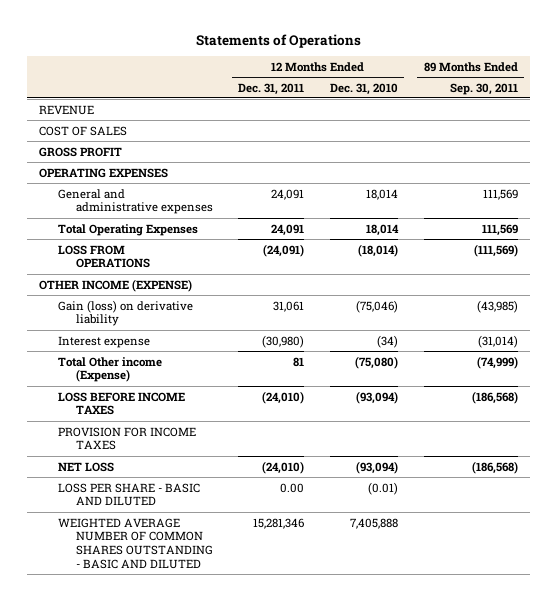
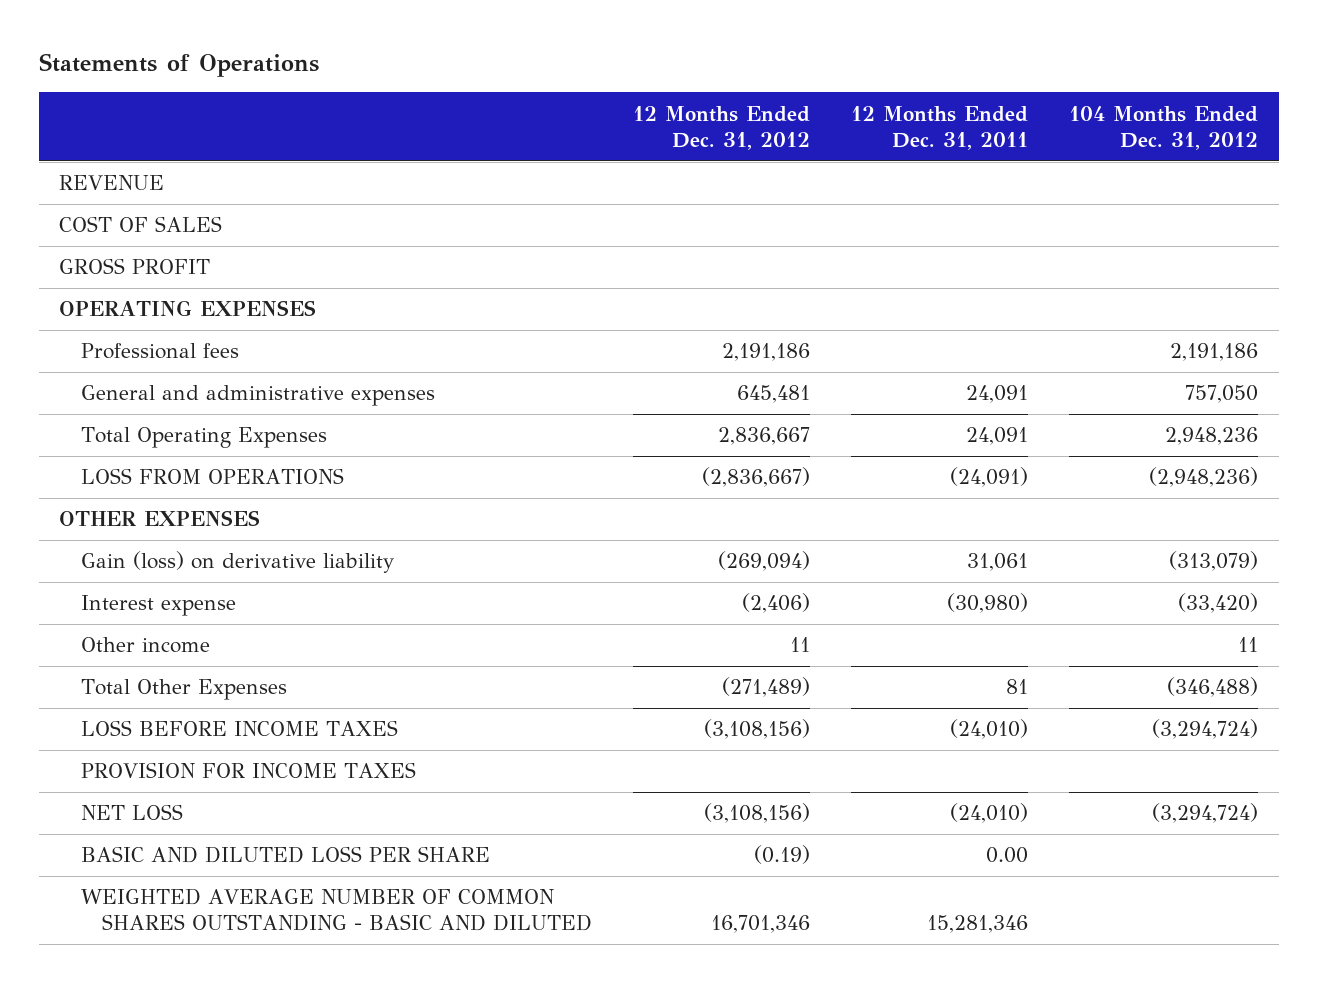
- | 12 Months Ended Dec. 31, 2011 | 12 Months Ended Dec. 31, 2010 | 89 Months Ended Sep. 30, 2011
+ | 12 Months Ended Dec. 31, 2012 | 12 Months Ended Dec. 31, 2011 | 104 Months Ended Dec. 31, 2012
+ Professional fees | 2,191,186 | | 2,191,186
- OTHER INCOME (EXPENSE)
+ OTHER EXPENSES
- Total Other income (Expense) | 81 | (75,080) | (74,999)
+ Other income | 11 | | 11
+ Total Other Expenses | (271,489) | 81 | (346,488)
- LOSS PER SHARE - BASIC AND DILUTED | 0.00 | (0.01) |
+ BASIC AND DILUTED LOSS PER SHARE | (0.19) | 0.00 |

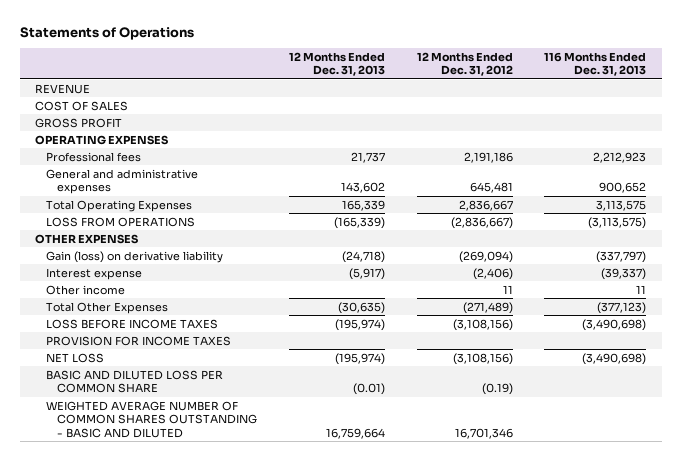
- | 12 Months Ended Dec. 31, 2012 | 12 Months Ended Dec. 31, 2011 | 104 Months Ended Dec. 31, 2012
+ | 12 Months Ended Dec. 31, 2013 | 12 Months Ended Dec. 31, 2012 | 116 Months Ended Dec. 31, 2013
- BASIC AND DILUTED LOSS PER SHARE | (0.19) | 0.00 |
+ BASIC AND DILUTED LOSS PER COMMON SHARE | (0.01) | (0.19) |

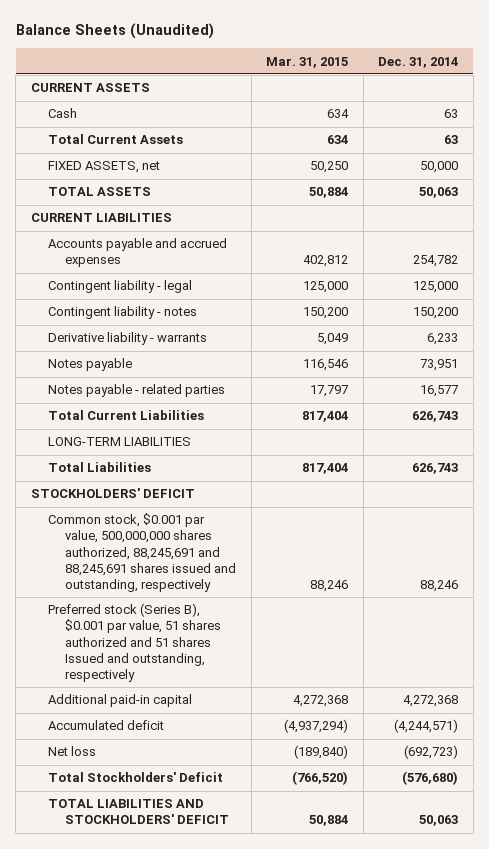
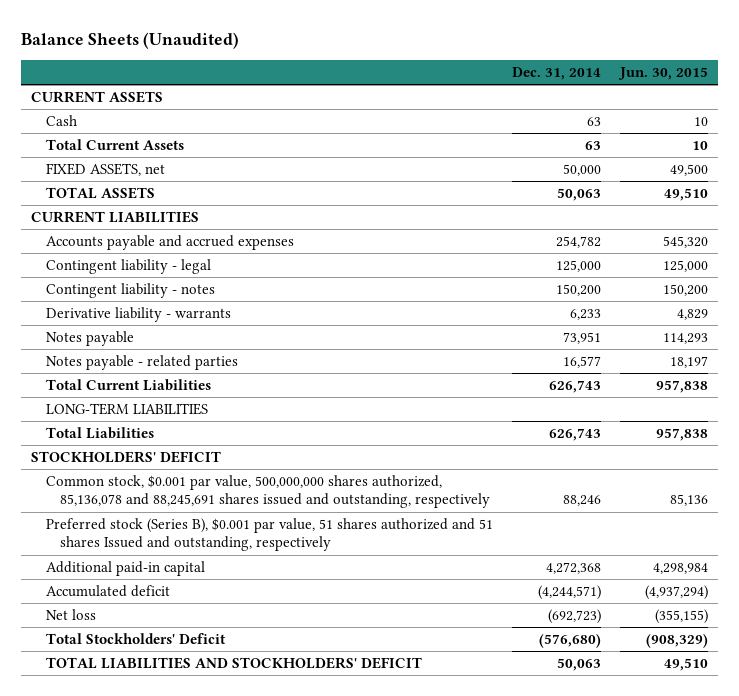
- | Mar. 31, 2015 | Dec. 31, 2014
+ | Dec. 31, 2014 | Jun. 30, 2015
- Common stock, $0.001 par value, 500,000,000 shares authorized, 88,245,691 and 88,245,691 shares issued and outstanding, respectively | 88,246 | 88,246
+ Common stock, $0.001 par value, 500,000,000 shares authorized, 85,136,078 and 88,245,691 shares issued and outstanding, respectively | 88,246 | 85,136

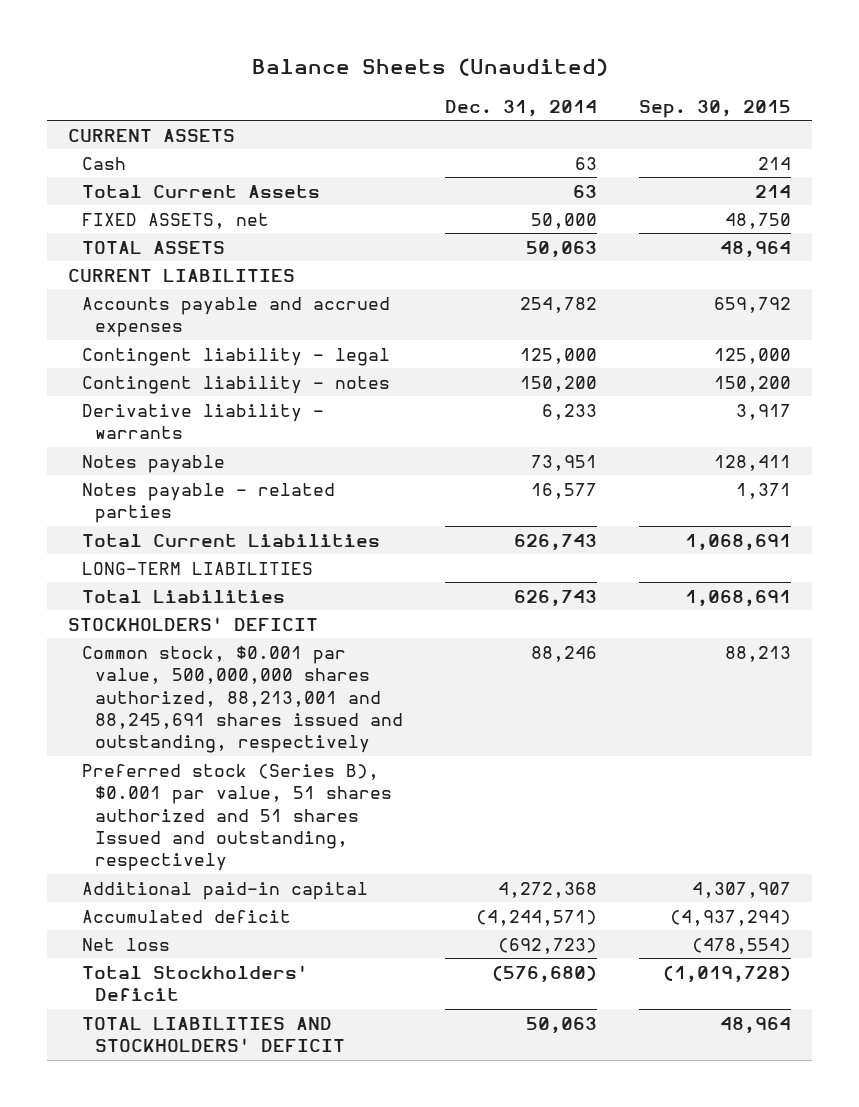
- | Dec. 31, 2014 | Jun. 30, 2015
+ | Dec. 31, 2014 | Sep. 30, 2015
- Common stock, $0.001 par value, 500,000,000 shares authorized, 85,136,078 and 88,245,691 shares issued and outstanding, respectively | 88,246 | 85,136
+ Common stock, $0.001 par value, 500,000,000 shares authorized, 88,213,001 and 88,245,691 shares issued and outstanding, respectively | 88,246 | 88,213

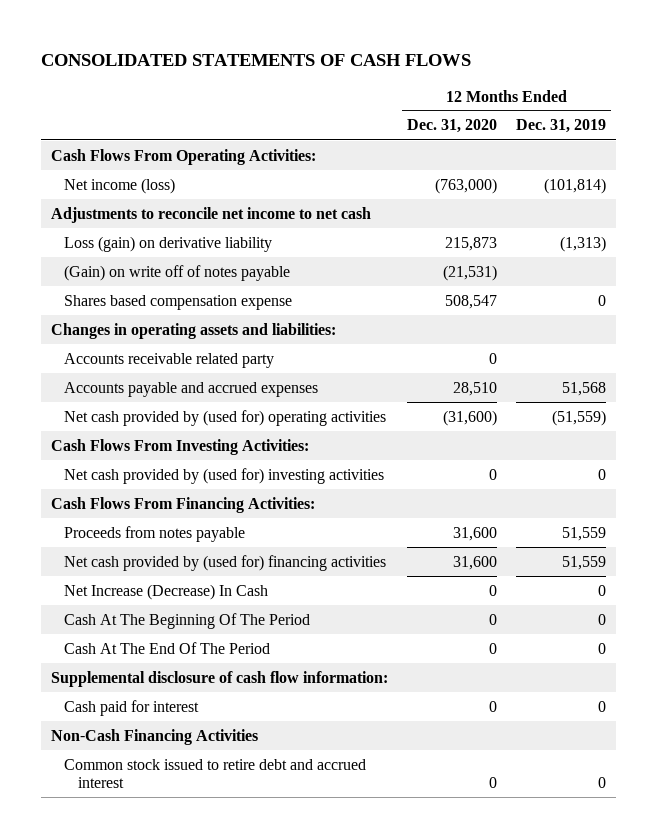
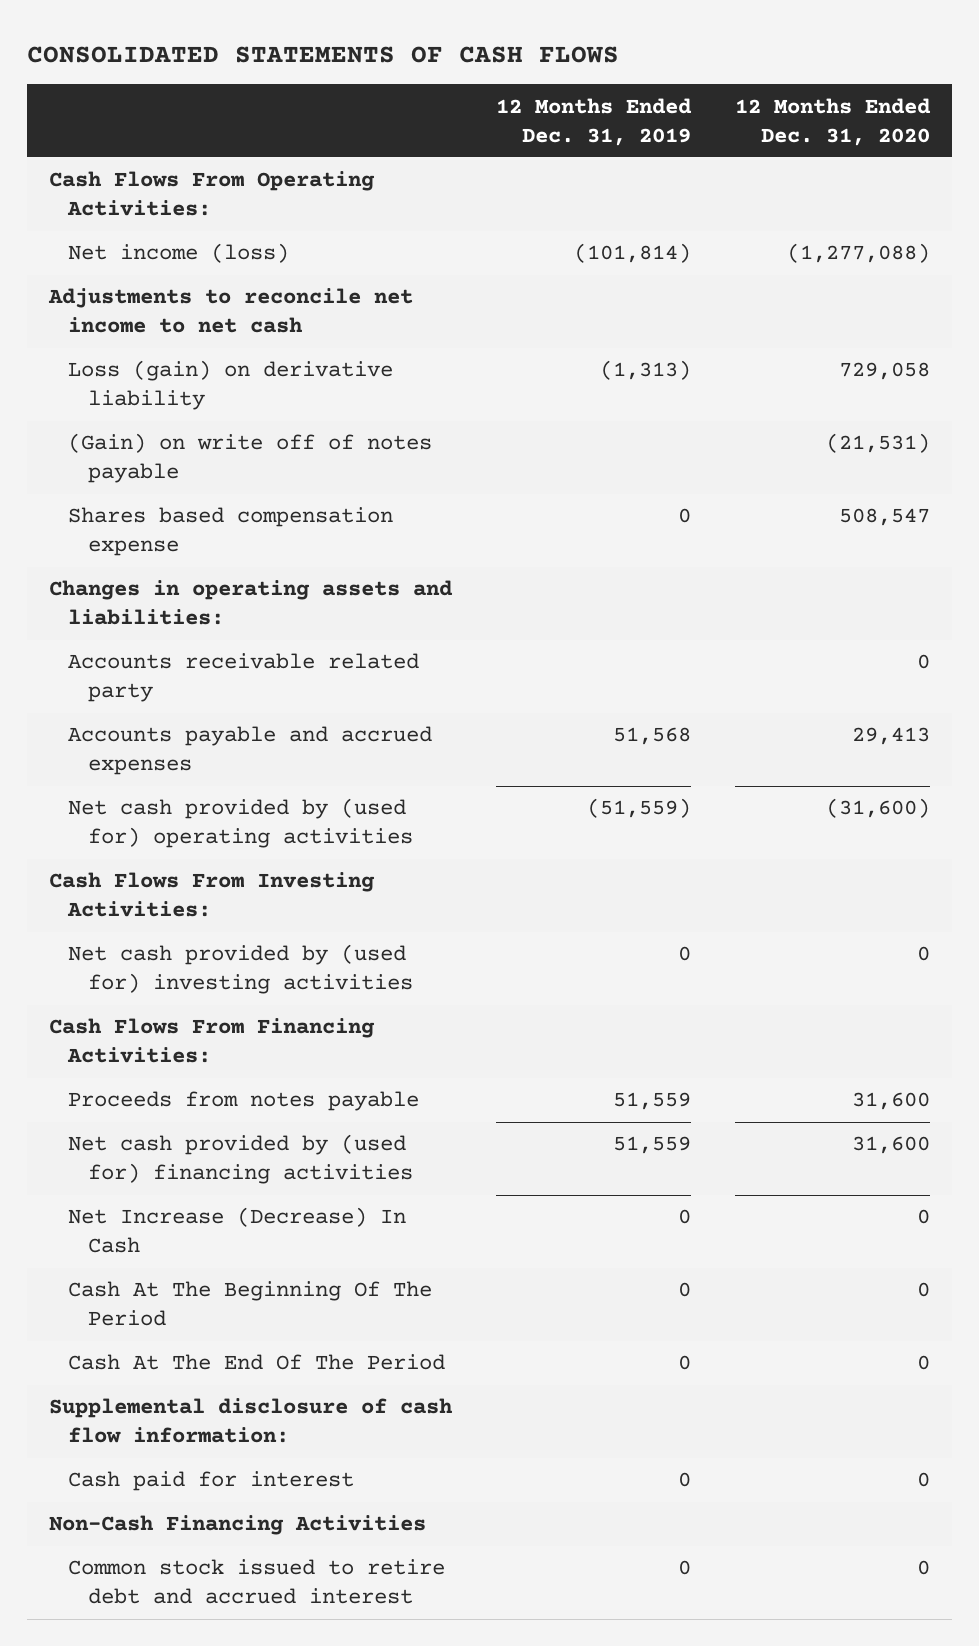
- | 12 Months Ended Dec. 31, 2020 | 12 Months Ended Dec. 31, 2019
+ | 12 Months Ended Dec. 31, 2019 | 12 Months Ended Dec. 31, 2020
- Net income (loss) | (763,000) | (101,814)
+ Net income (loss) | (101,814) | (1,277,088)
- Loss (gain) on derivative liability | 215,873 | (1,313)
+ Loss (gain) on derivative liability | (1,313) | 729,058
- Accounts payable and accrued expenses | 28,510 | 51,568
+ Accounts payable and accrued expenses | 51,568 | 29,413

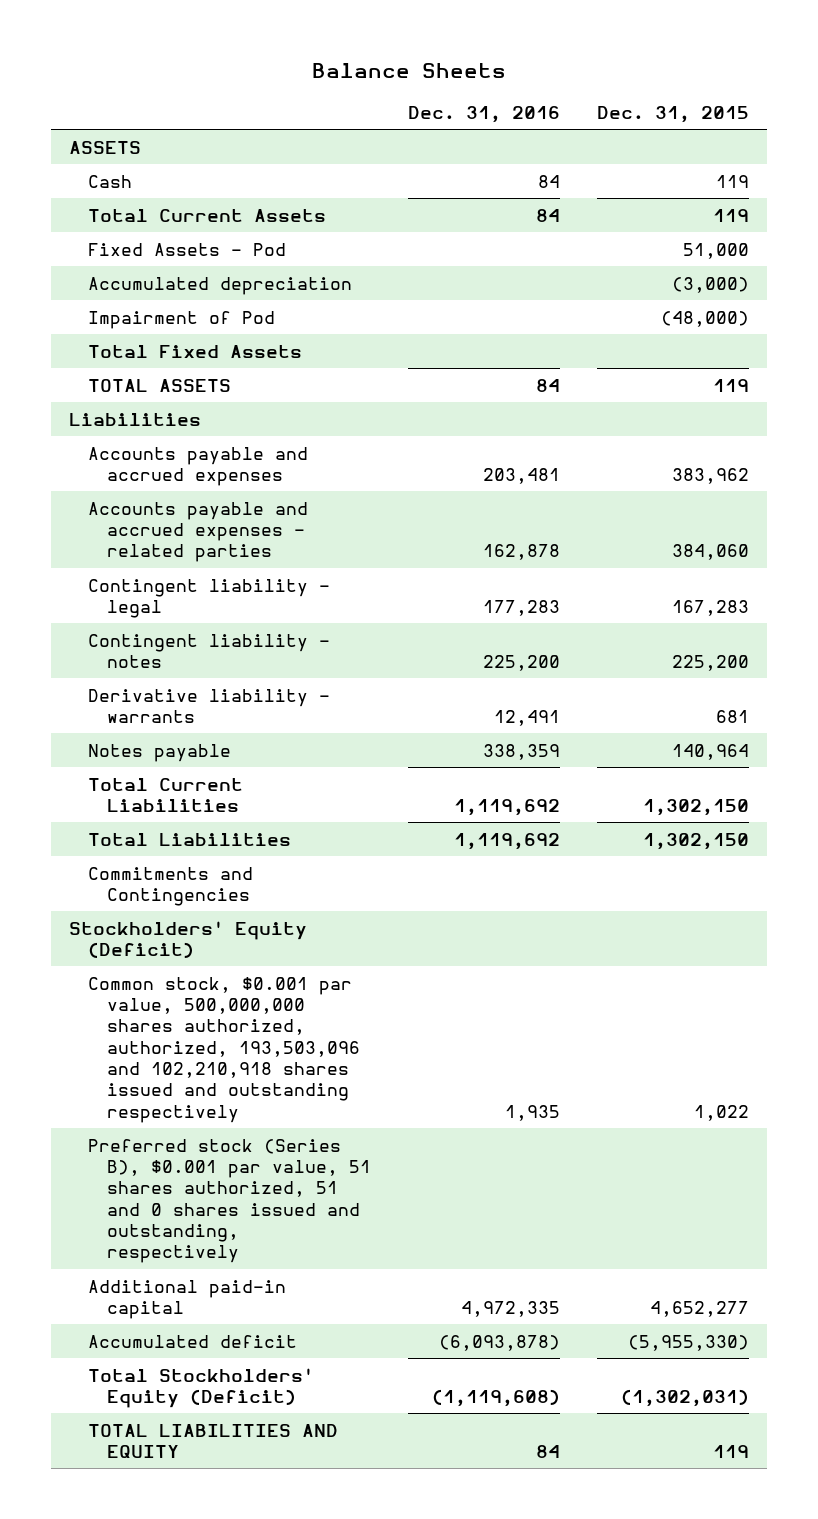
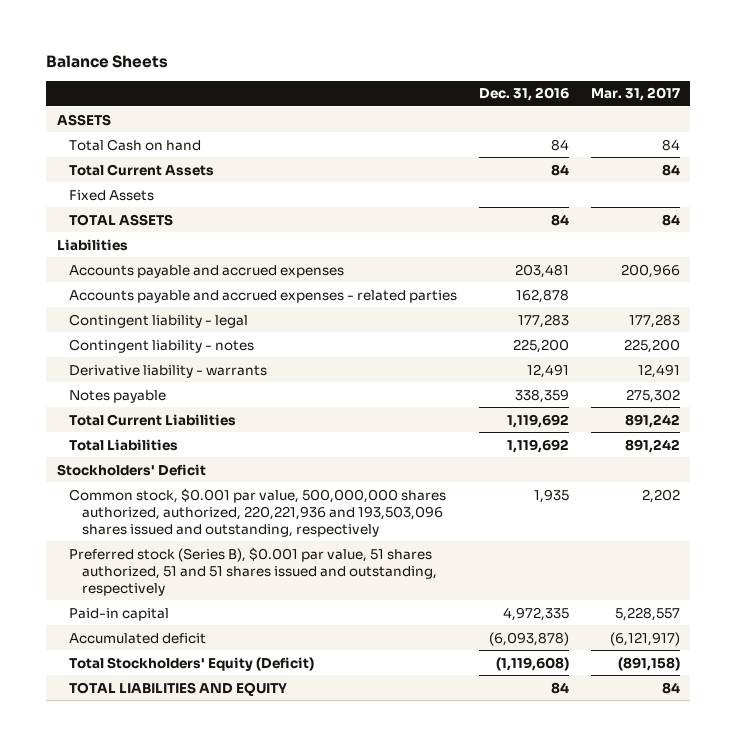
- | Dec. 31, 2016 | Dec. 31, 2015
+ | Dec. 31, 2016 | Mar. 31, 2017
- Cash | 84 | 119
+ Total Cash on hand | 84 | 84
- Fixed Assets - Pod | | 51,000
- Accumulated depreciation | | (3,000)
- Impairment of Pod | | (48,000)
- Total Fixed Assets
+ Fixed Assets
- Commitments and Contingencies
- Stockholders' Equity (Deficit)
- Common stock, $0.001 par value, 500,000,000 shares authorized, authorized, 193,503,096 and 102,210,918 shares issued and outstanding respectively | 1,935 | 1,022
- Preferred stock (Series B), $0.001 par value, 51 shares authorized, 51 and 0 shares issued and outstanding, respectively
- Additional paid-in capital | 4,972,335 | 4,652,277
+ Stockholders' Deficit
+ Common stock, $0.001 par value, 500,000,000 shares authorized, authorized, 220,221,936 and 193,503,096 shares issued and outstanding, respectively | 1,935 | 2,202
+ Preferred stock (Series B), $0.001 par value, 51 shares authorized, 51 and 51 shares issued and outstanding, respectively
+ Paid-in capital | 4,972,335 | 5,228,557

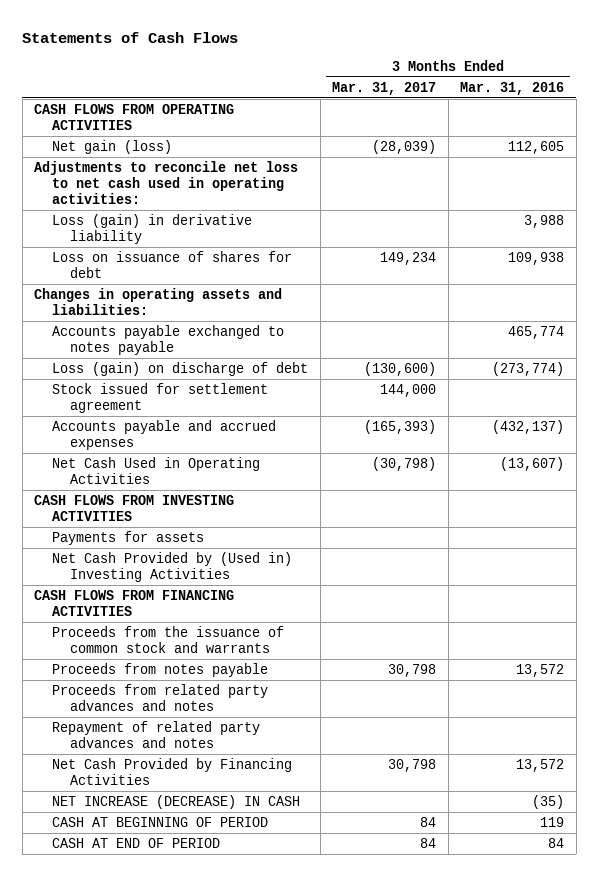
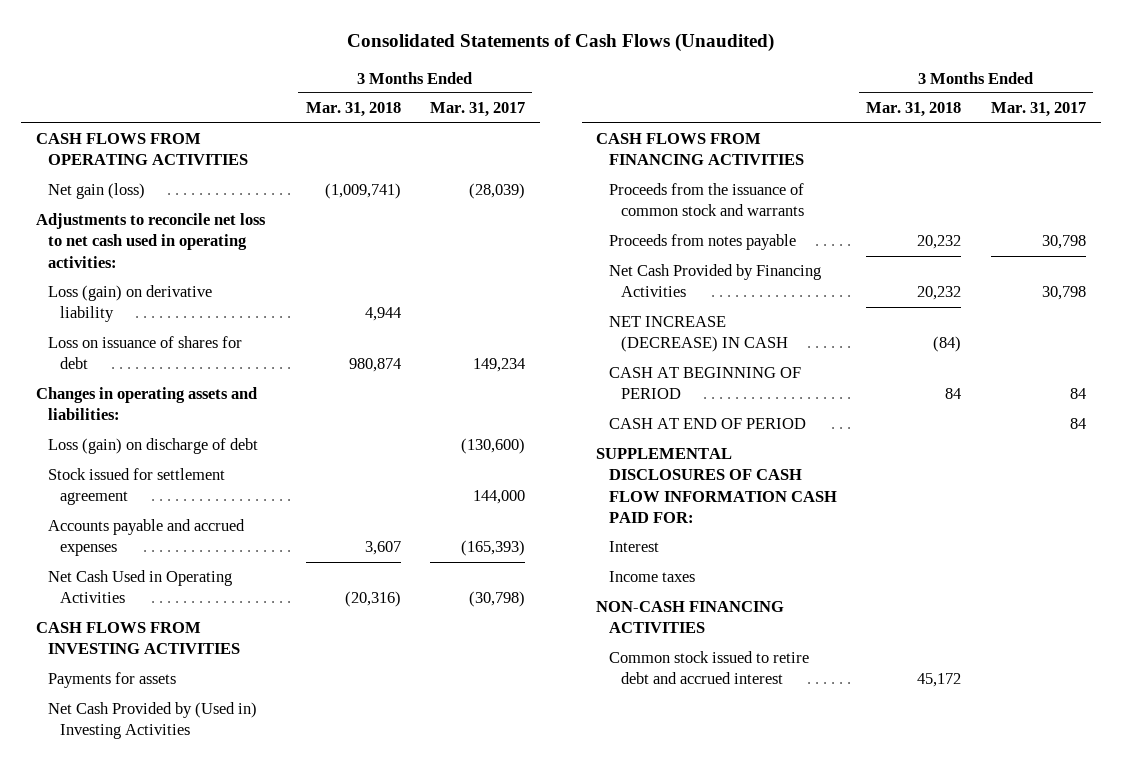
- Statements of Cash Flows
+ Consolidated Statements of Cash Flows (Unaudited)
- | 3 Months Ended Mar. 31, 2017 | 3 Months Ended Mar. 31, 2016
+ | 3 Months Ended Mar. 31, 2018 | 3 Months Ended Mar. 31, 2017
- Loss (gain) in derivative liability | | 3,988
+ Loss (gain) on derivative liability | 4,944 |
- Accounts payable exchanged to notes payable | | 465,774
- Proceeds from related party advances and notes
- Repayment of related party advances and notes
+ SUPPLEMENTAL DISCLOSURES OF CASH FLOW INFORMATION CASH PAID FOR:
+ Interest
+ Income taxes
+ NON-CASH FINANCING ACTIVITIES
+ Common stock issued to retire debt and accrued interest | 45,172 |

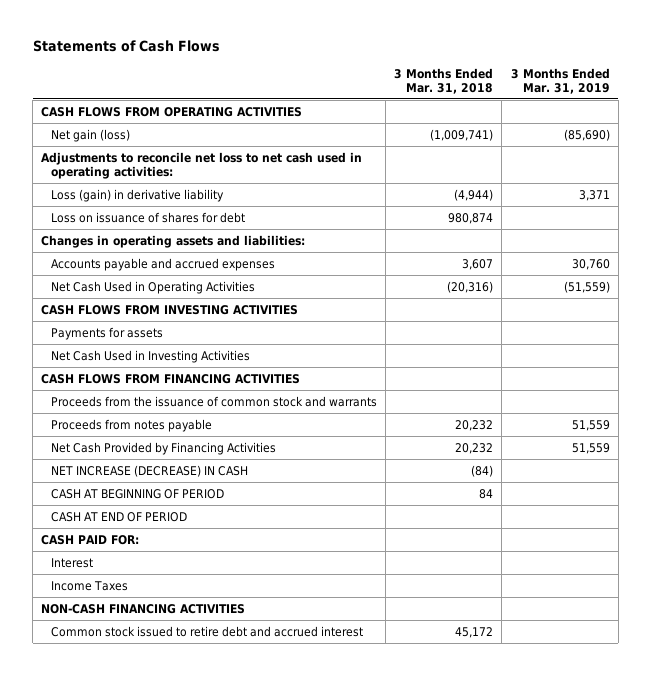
- Consolidated Statements of Cash Flows (Unaudited)
+ Statements of Cash Flows
- | 3 Months Ended Mar. 31, 2018 | 3 Months Ended Mar. 31, 2017
+ | 3 Months Ended Mar. 31, 2018 | 3 Months Ended Mar. 31, 2019
- Loss (gain) on derivative liability | 4,944 |
+ Loss (gain) in derivative liability | (4,944) | 3,371
- Loss (gain) on discharge of debt | | (130,600)
- Stock issued for settlement agreement | | 144,000
- Net Cash Provided by (Used in) Investing Activities
+ Net Cash Used in Investing Activities
- SUPPLEMENTAL DISCLOSURES OF CASH FLOW INFORMATION CASH PAID FOR:
+ CASH PAID FOR:
- Income taxes
+ Income Taxes

